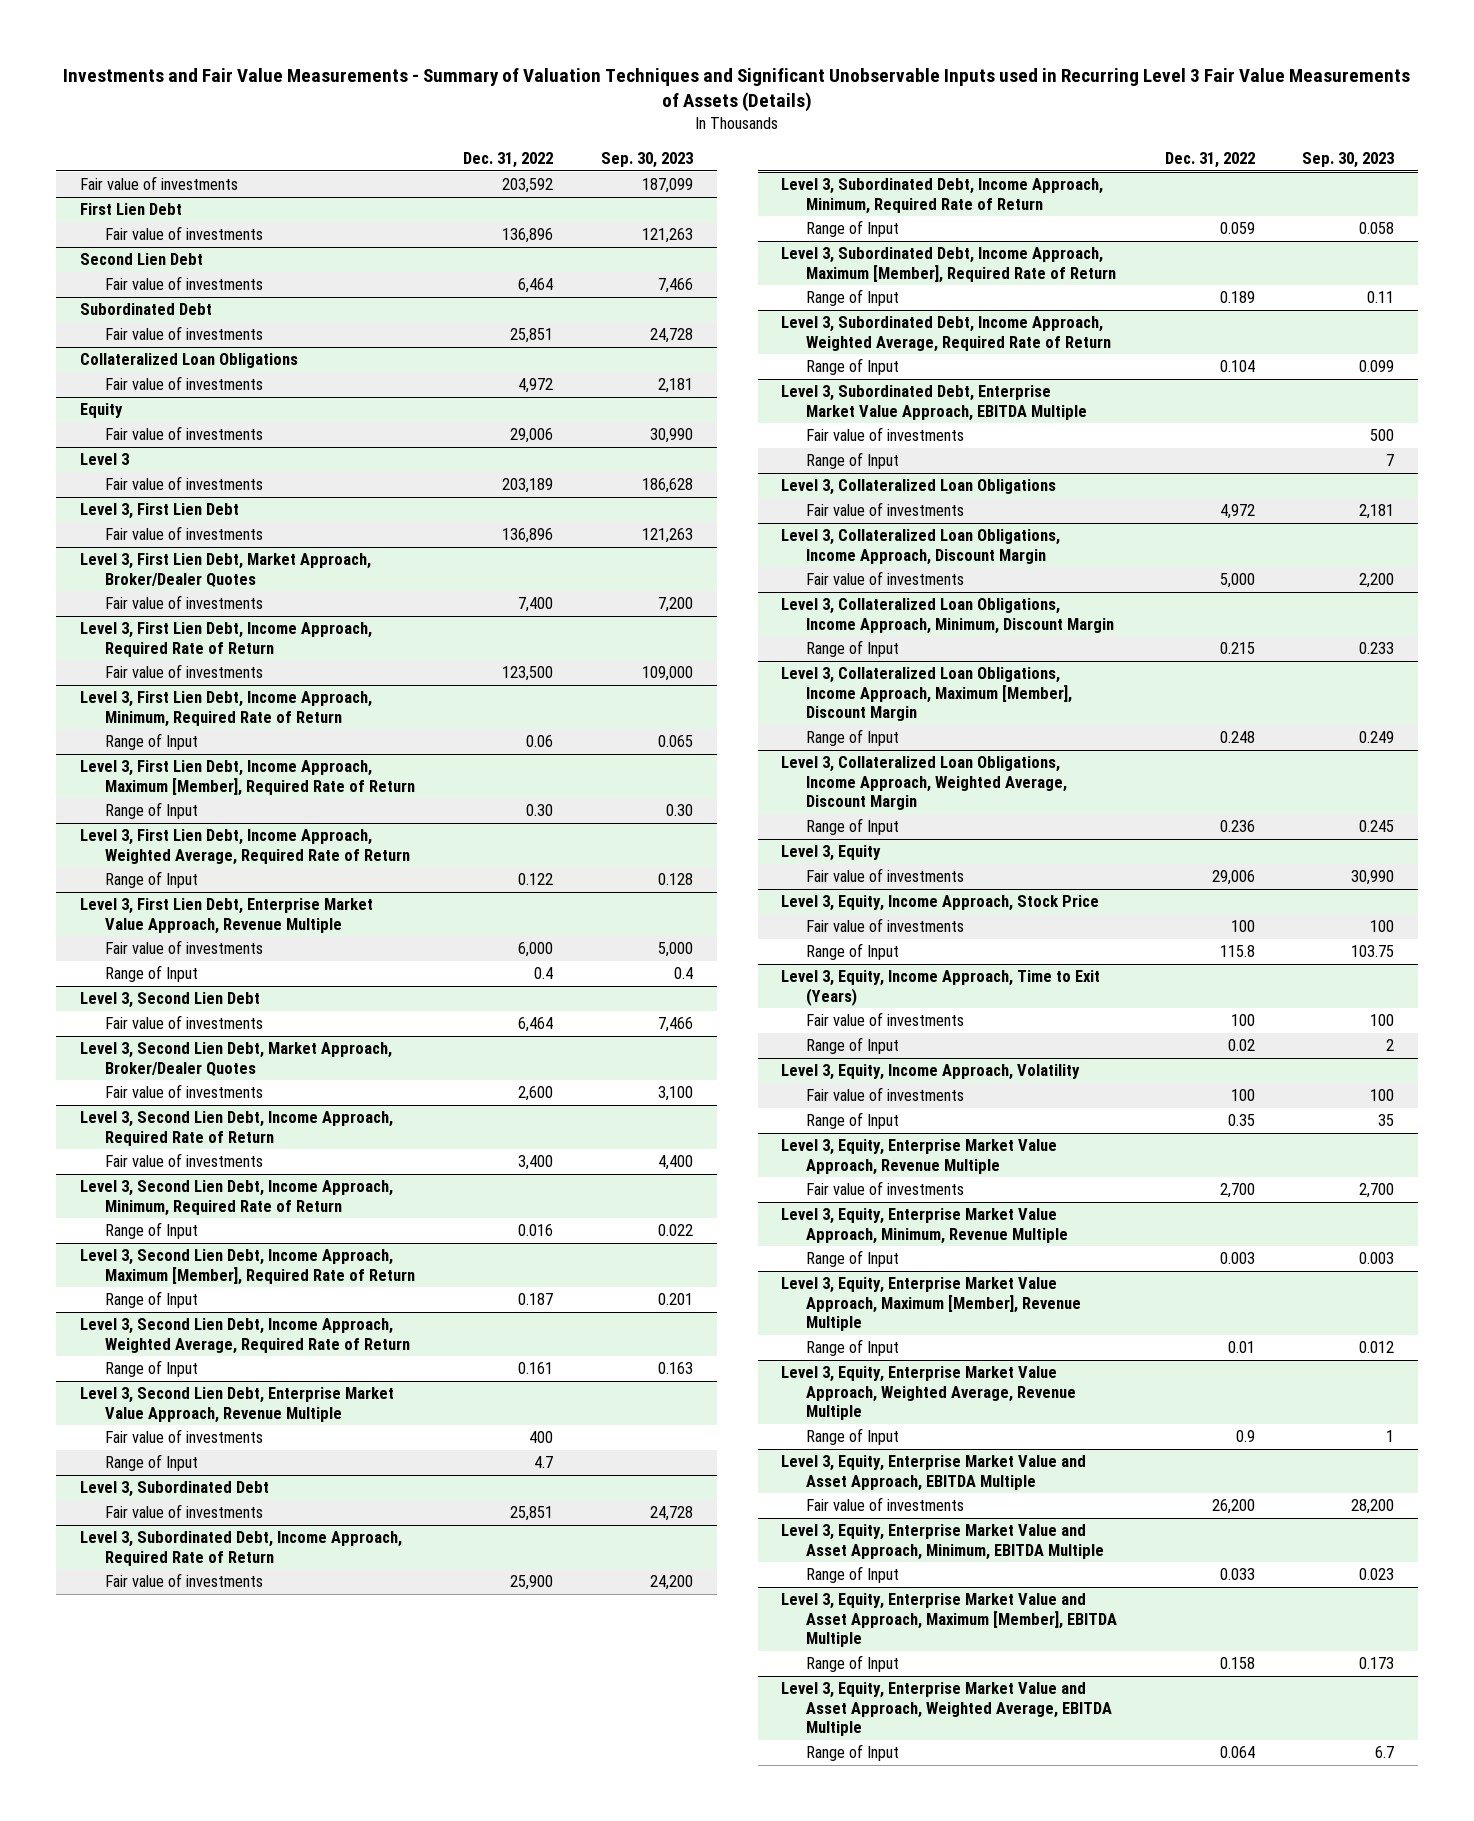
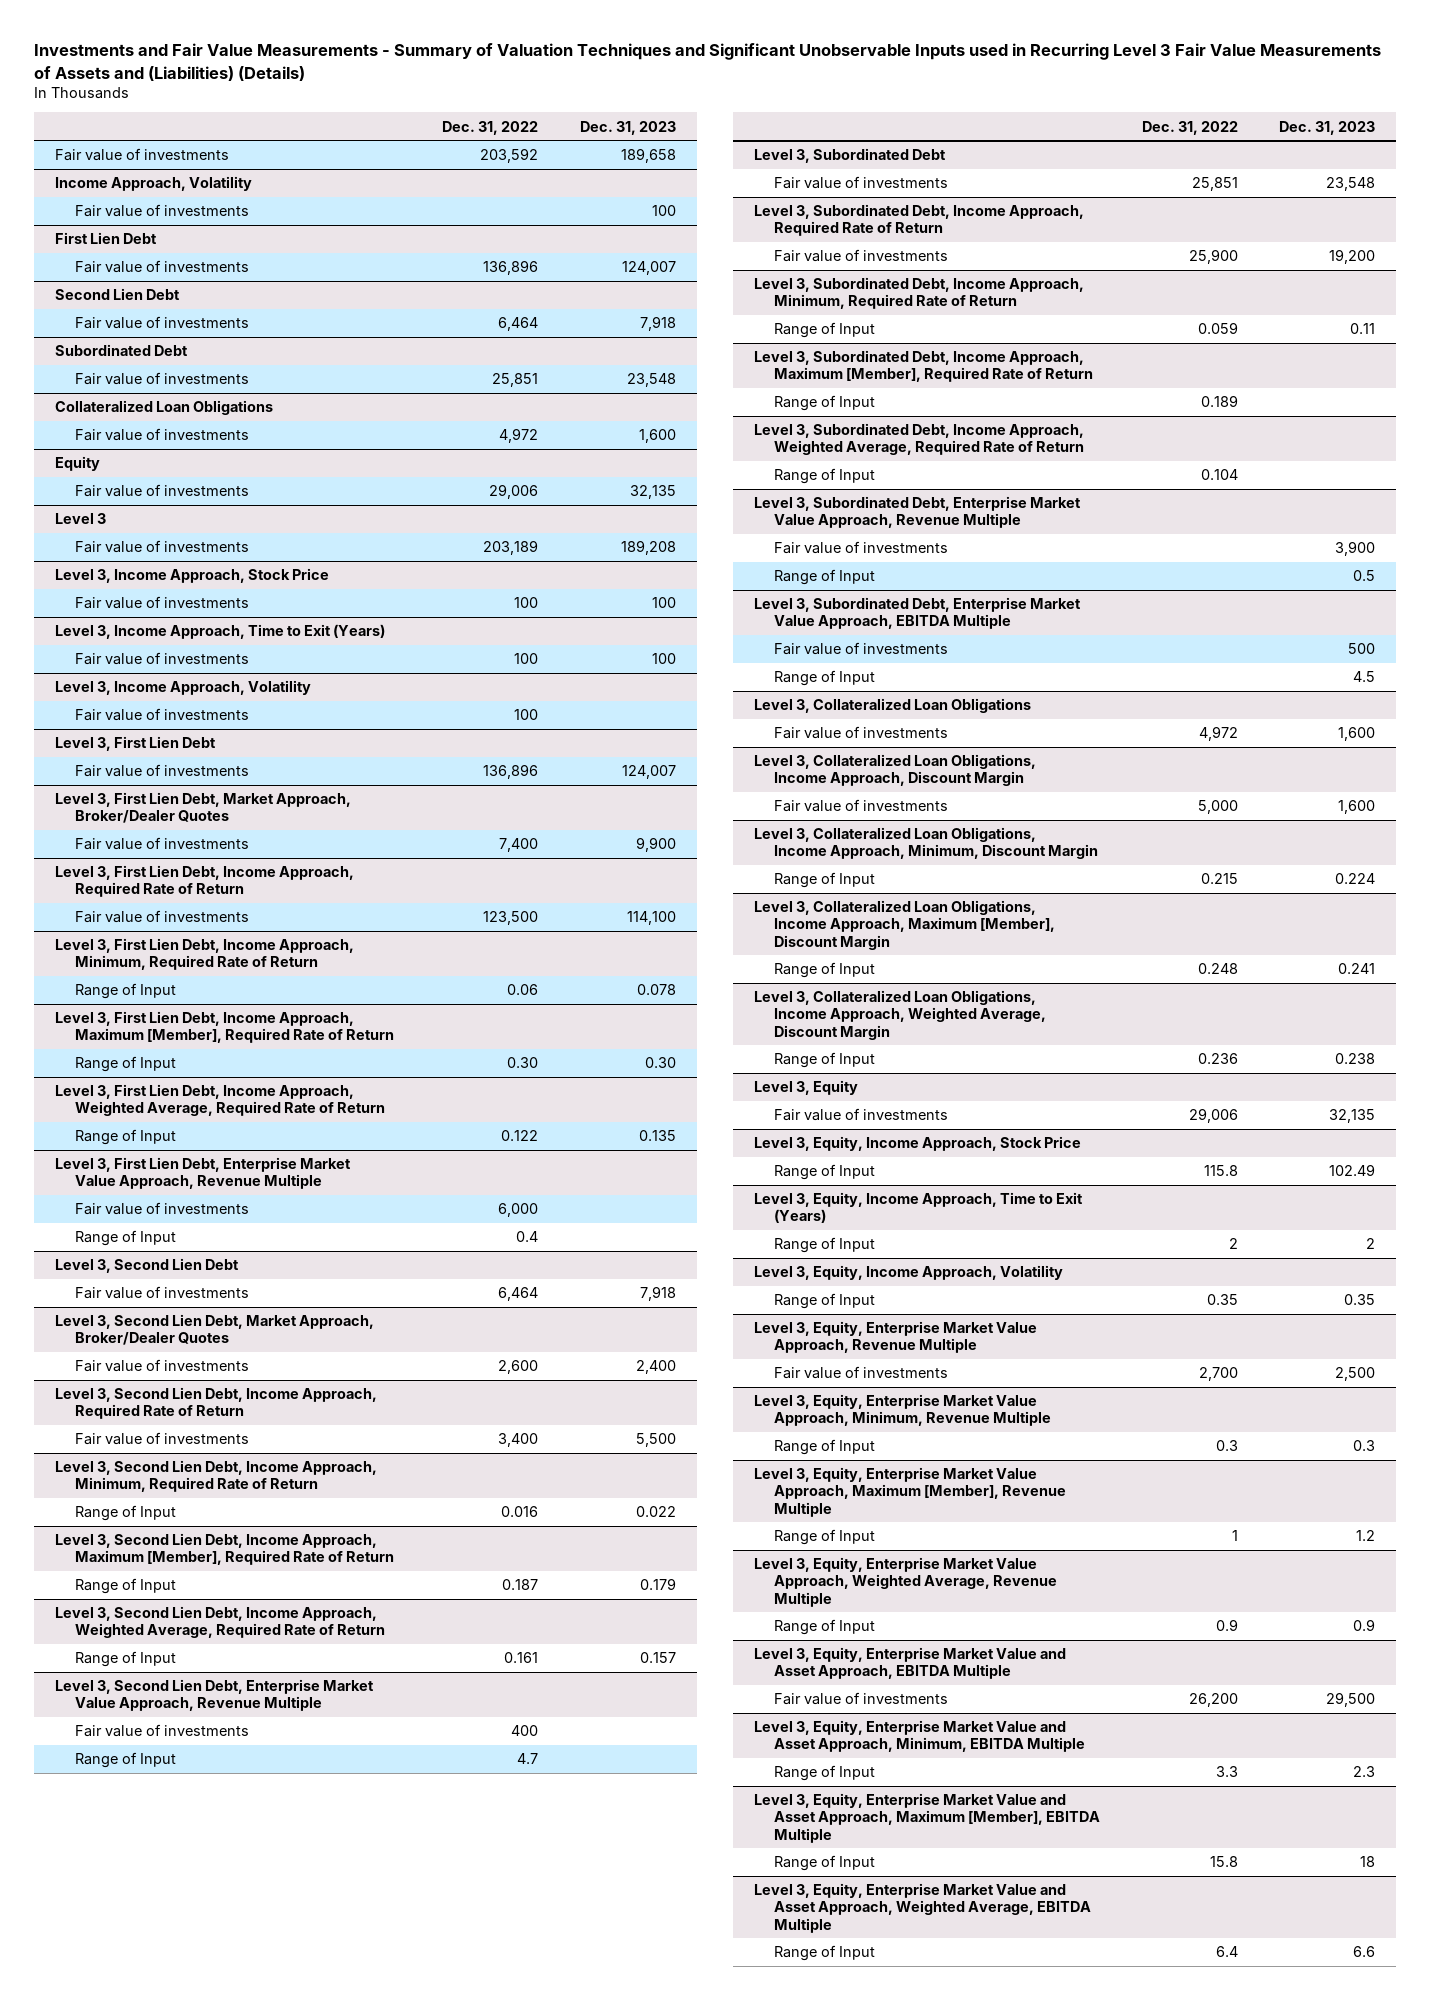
- Investments and Fair Value Measurements - Summary of Valuation Techniques and Significant Unobservable Inputs used in Recurring Level 3 Fair Value Measurements of Assets (Details)
+ Investments and Fair Value Measurements - Summary of Valuation Techniques and Significant Unobservable Inputs used in Recurring Level 3 Fair Value Measurements of Assets and (Liabilities) (Details)
- | Dec. 31, 2022 | Sep. 30, 2023
+ | Dec. 31, 2022 | Dec. 31, 2023
+ Income Approach, Volatility
+ Fair value of investments | | 100
+ Level 3, Income Approach, Stock Price
+ Fair value of investments | 100 | 100
+ Level 3, Income Approach, Time to Exit (Years)
+ Fair value of investments | 100 | 100
+ Level 3, Income Approach, Volatility
+ Fair value of investments | 100 |
+ Level 3, Subordinated Debt, Enterprise Market Value Approach, Revenue Multiple
+ Fair value of investments | | 3,900
+ Range of Input | | 0.5
@ Level 3, Equity, Income Approach, Stock Price
- Fair value of investments | 100 | 100
@ Level 3, Equity, Income Approach, Time to Exit (Years)
- Fair value of investments | 100 | 100
- Range of Input | 0.02 | 2
+ Range of Input | 2 | 2
@ Level 3, Equity, Income Approach, Volatility
- Fair value of investments | 100 | 100
@ Level 3, Equity, Enterprise Market Value Approach, Minimum, Revenue Multiple
- Range of Input | 0.003 | 0.003
+ Range of Input | 0.3 | 0.3
@ Level 3, Equity, Enterprise Market Value Approach, Maximum [Member], Revenue Multiple
- Range of Input | 0.01 | 0.012
+ Range of Input | 1 | 1.2
@ Level 3, Equity, Enterprise Market Value and Asset Approach, Minimum, EBITDA Multiple
- Range of Input | 0.033 | 0.023
+ Range of Input | 3.3 | 2.3
@ Level 3, Equity, Enterprise Market Value and Asset Approach, Maximum [Member], EBITDA Multiple
- Range of Input | 0.158 | 0.173
+ Range of Input | 15.8 | 18
@ Level 3, Equity, Enterprise Market Value and Asset Approach, Weighted Average, EBITDA Multiple
- Range of Input | 0.064 | 6.7
+ Range of Input | 6.4 | 6.6

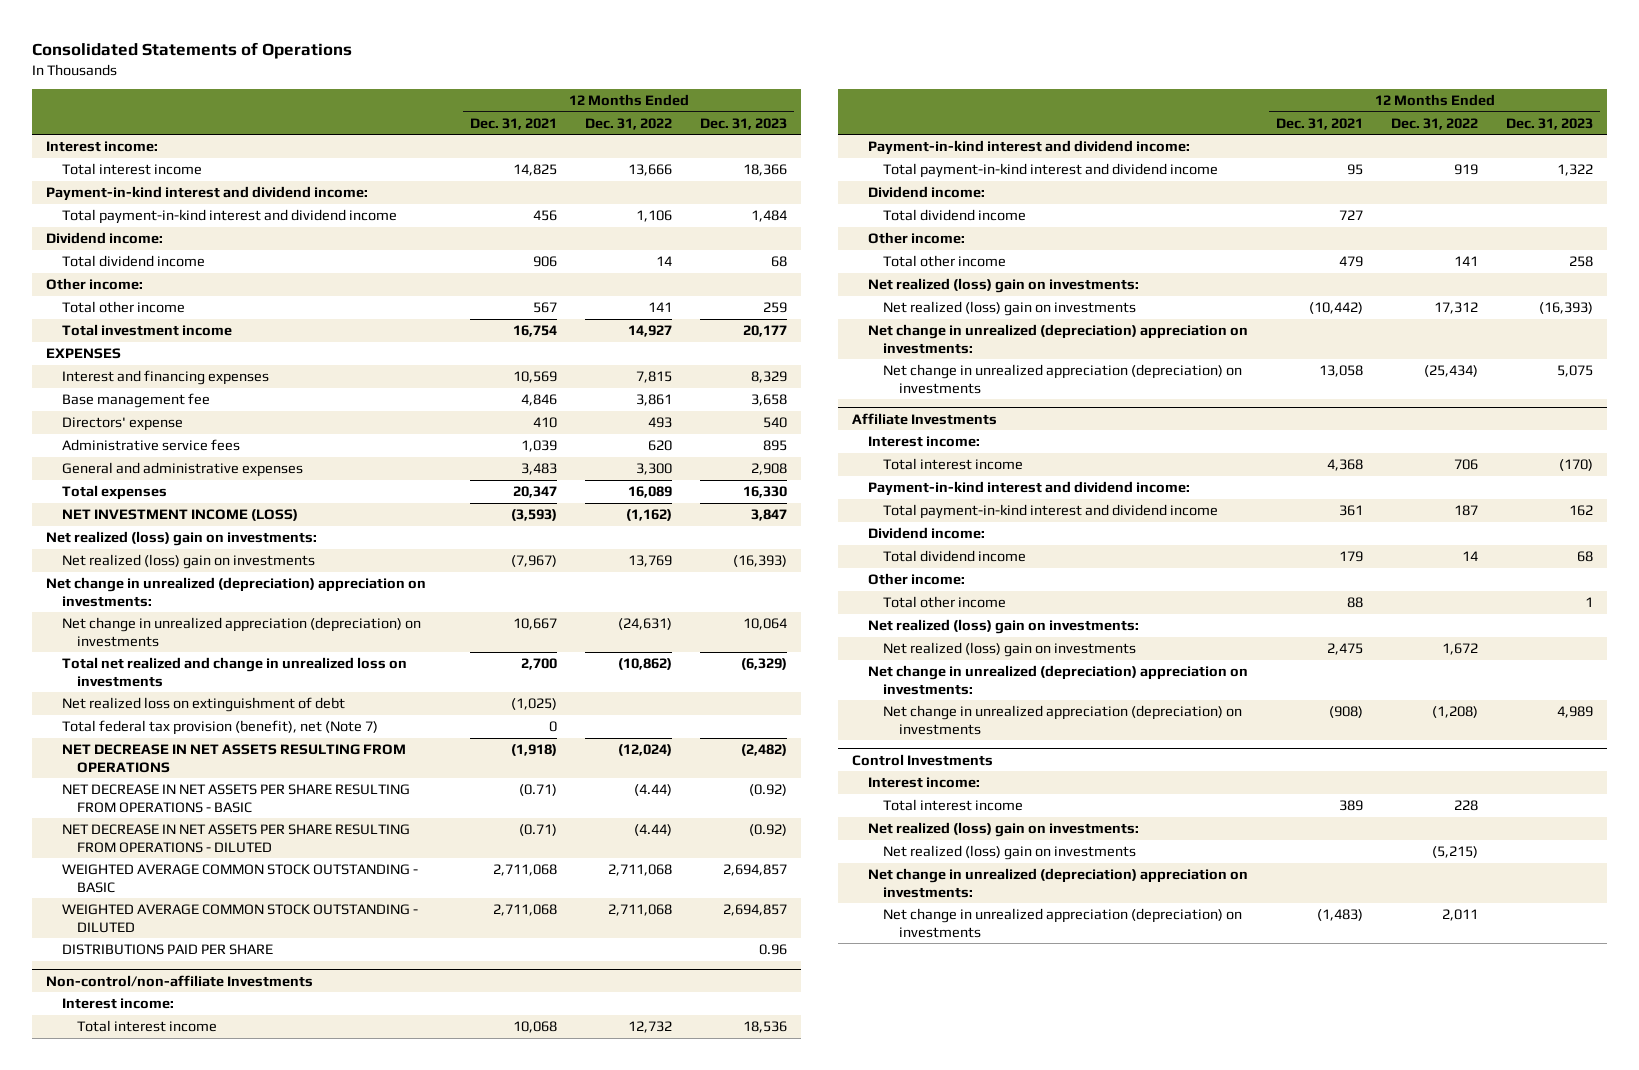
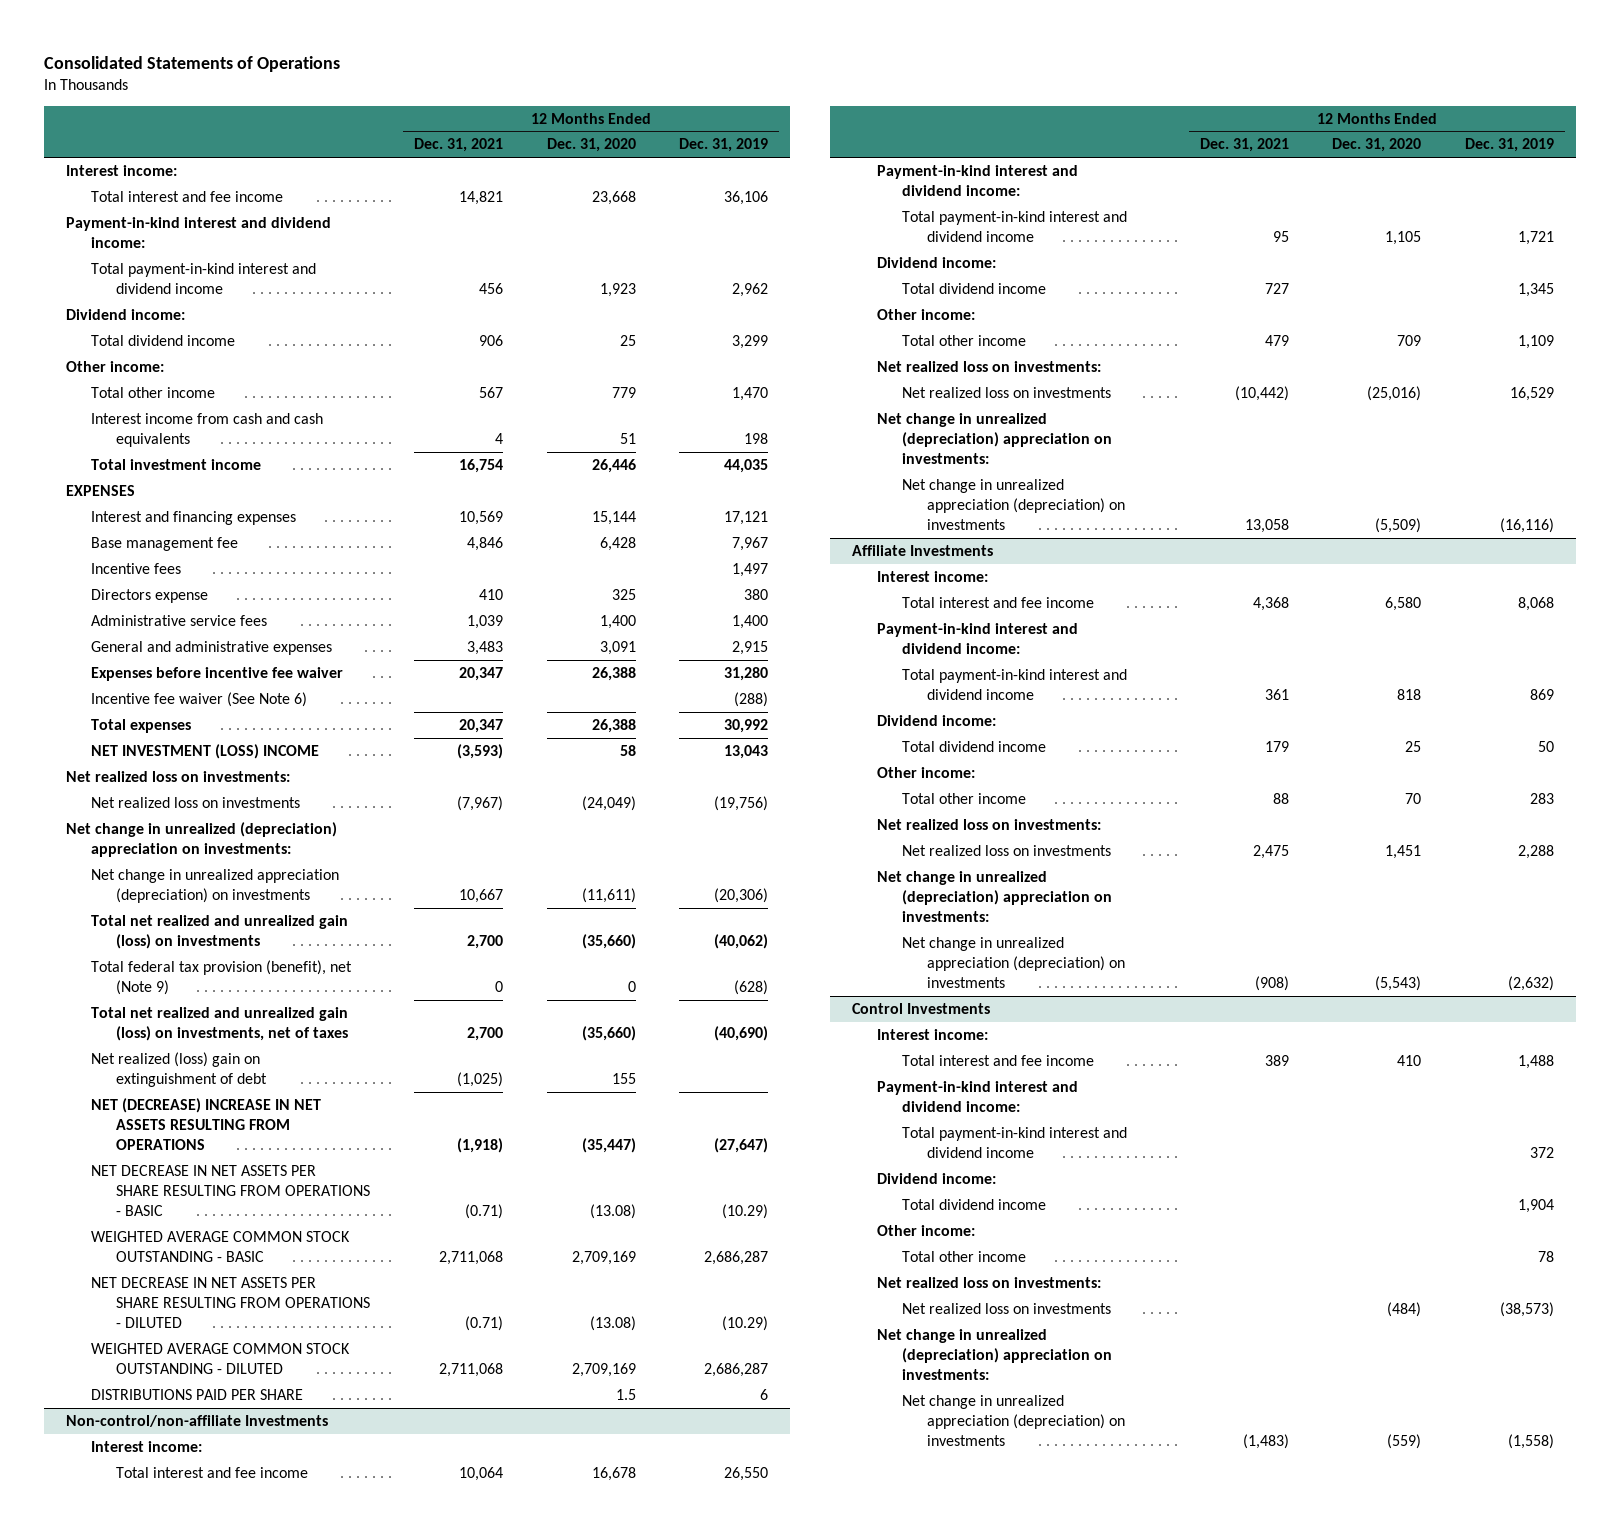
- | 12 Months Ended Dec. 31, 2021 | 12 Months Ended Dec. 31, 2022 | 12 Months Ended Dec. 31, 2023
+ | 12 Months Ended Dec. 31, 2021 | 12 Months Ended Dec. 31, 2020 | 12 Months Ended Dec. 31, 2019
- Total interest income | 14,825 | 13,666 | 18,366
+ Total interest and fee income | 14,821 | 23,668 | 36,106
+ Interest income from cash and cash equivalents | 4 | 51 | 198
- Directors' expense | 410 | 493 | 540
+ Incentive fees | | | 1,497
+ Directors expense | 410 | 325 | 380
+ Expenses before incentive fee waiver | 20,347 | 26,388 | 31,280
+ Incentive fee waiver (See Note 6) | | | (288)
- NET INVESTMENT INCOME (LOSS) | (3,593) | (1,162) | 3,847
- Net realized (loss) gain on investments:
- Net realized (loss) gain on investments | (7,967) | 13,769 | (16,393)
+ NET INVESTMENT (LOSS) INCOME | (3,593) | 58 | 13,043
+ Net realized loss on investments:
+ Net realized loss on investments | (7,967) | (24,049) | (19,756)
- Total net realized and change in unrealized loss on investments | 2,700 | (10,862) | (6,329)
- Net realized loss on extinguishment of debt | (1,025) | |
- Total federal tax provision (benefit), net (Note 7) | 0 | |
- NET DECREASE IN NET ASSETS RESULTING FROM OPERATIONS | (1,918) | (12,024) | (2,482)
+ Total net realized and unrealized gain (loss) on investments | 2,700 | (35,660) | (40,062)
+ Total federal tax provision (benefit), net (Note 9) | 0 | 0 | (628)
+ Total net realized and unrealized gain (loss) on investments, net of taxes | 2,700 | (35,660) | (40,690)
+ Net realized (loss) gain on extinguishment of debt | (1,025) | 155 |
+ NET (DECREASE) INCREASE IN NET ASSETS RESULTING FROM OPERATIONS | (1,918) | (35,447) | (27,647)
moved down: NET DECREASE IN NET ASSETS PER SHARE RESULTING FROM OPERATIONS - DILUTED | (0.71) | (13.08) | (10.29)
@ Non-control/non-affiliate Investments
- Total interest income | 10,068 | 12,732 | 18,536
+ Total interest and fee income | 10,064 | 16,678 | 26,550
- Net realized (loss) gain on investments:
- Net realized (loss) gain on investments | (10,442) | 17,312 | (16,393)
+ Net realized loss on investments:
+ Net realized loss on investments | (10,442) | (25,016) | 16,529
@ Affiliate Investments
- Total interest income | 4,368 | 706 | (170)
+ Total interest and fee income | 4,368 | 6,580 | 8,068
- Net realized (loss) gain on investments:
- Net realized (loss) gain on investments | 2,475 | 1,672 |
+ Net realized loss on investments:
+ Net realized loss on investments | 2,475 | 1,451 | 2,288
@ Control Investments
- Total interest income | 389 | 228 |
- Net realized (loss) gain on investments:
- Net realized (loss) gain on investments | | (5,215) |
+ Total interest and fee income | 389 | 410 | 1,488
+ Payment-in-kind interest and dividend income:
+ Total payment-in-kind interest and dividend income | | | 372
+ Dividend income:
+ Total dividend income | | | 1,904
+ Other income:
+ Total other income | | | 78
+ Net realized loss on investments:
+ Net realized loss on investments | | (484) | (38,573)

